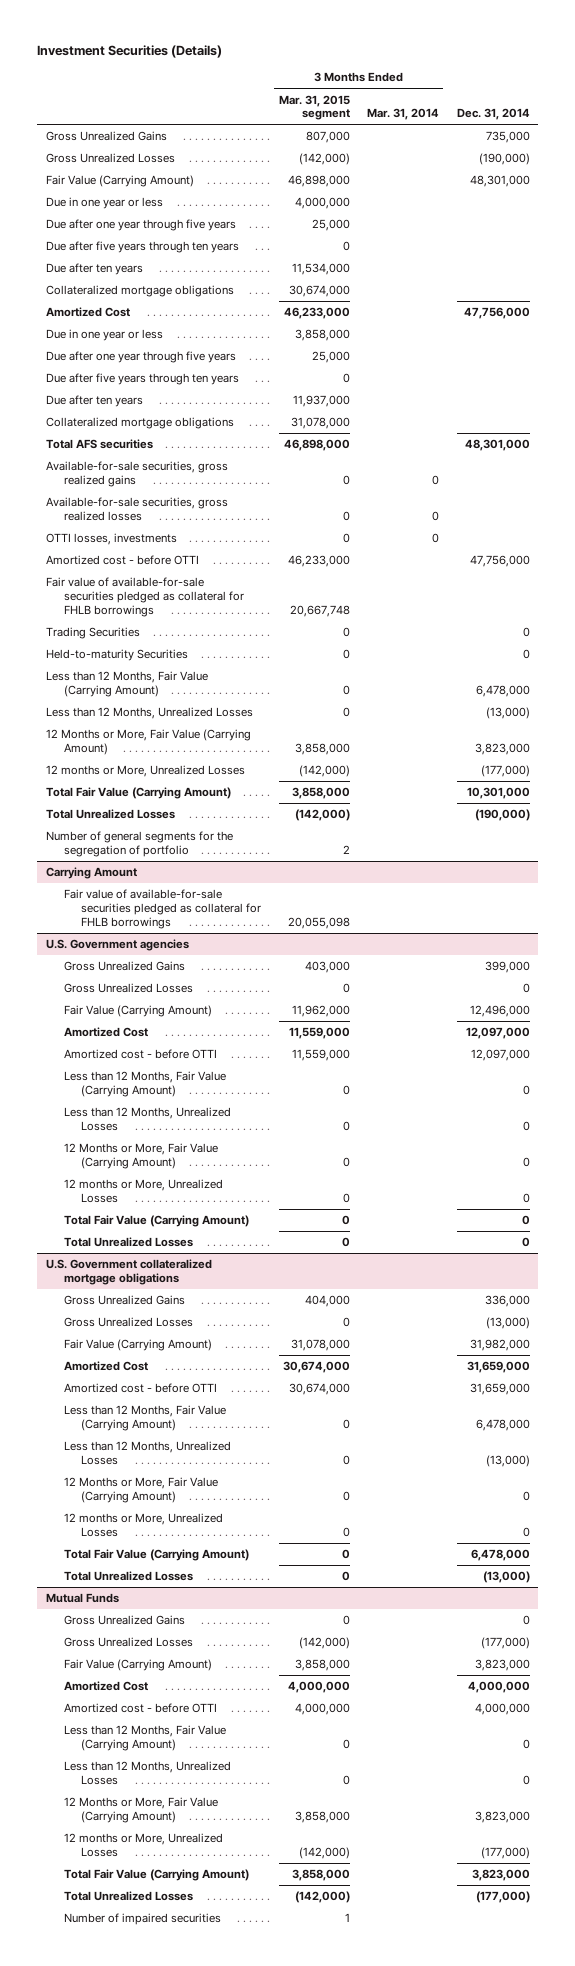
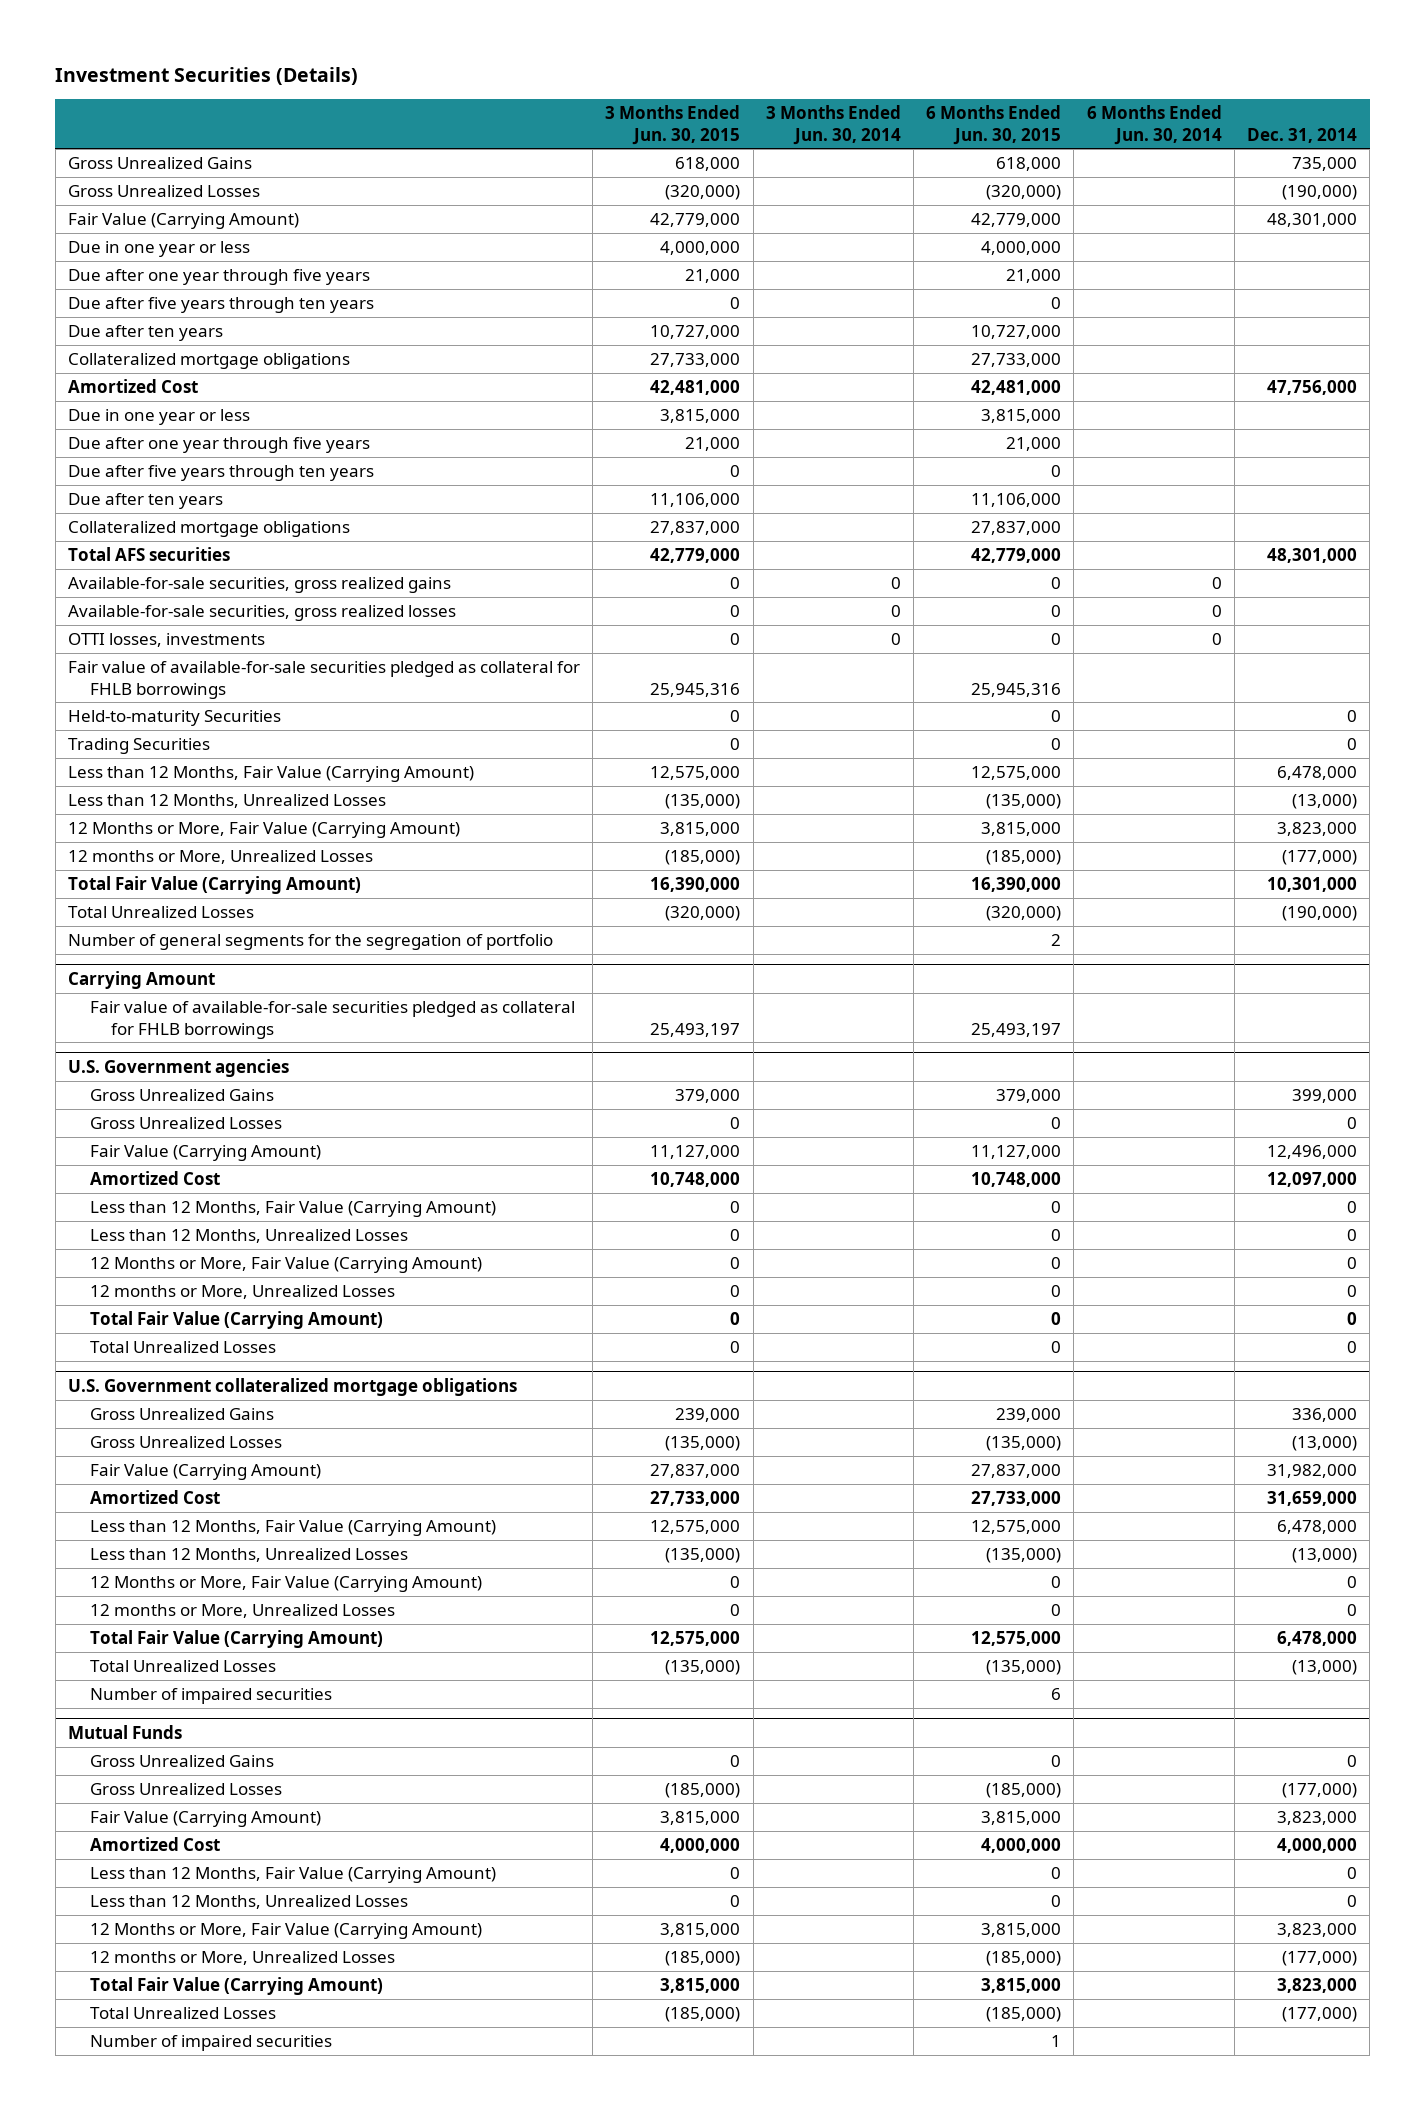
- | 3 Months Ended Mar. 31, 2015 segment | 3 Months Ended Mar. 31, 2014 | Dec. 31, 2014
+ | 3 Months Ended Jun. 30, 2015 | 3 Months Ended Jun. 30, 2014 | 6 Months Ended Jun. 30, 2015 | 6 Months Ended Jun. 30, 2014 | Dec. 31, 2014
- Amortized cost - before OTTI | 46,233,000 | | 47,756,000
moved down: Trading Securities | 0 | | 0 | | 0
@ U.S. Government agencies
- Amortized cost - before OTTI | 11,559,000 | | 12,097,000
@ U.S. Government collateralized mortgage obligations
- Amortized cost - before OTTI | 30,674,000 | | 31,659,000
+ Number of impaired securities | | | 6 | |
@ Mutual Funds
- Amortized cost - before OTTI | 4,000,000 | | 4,000,000

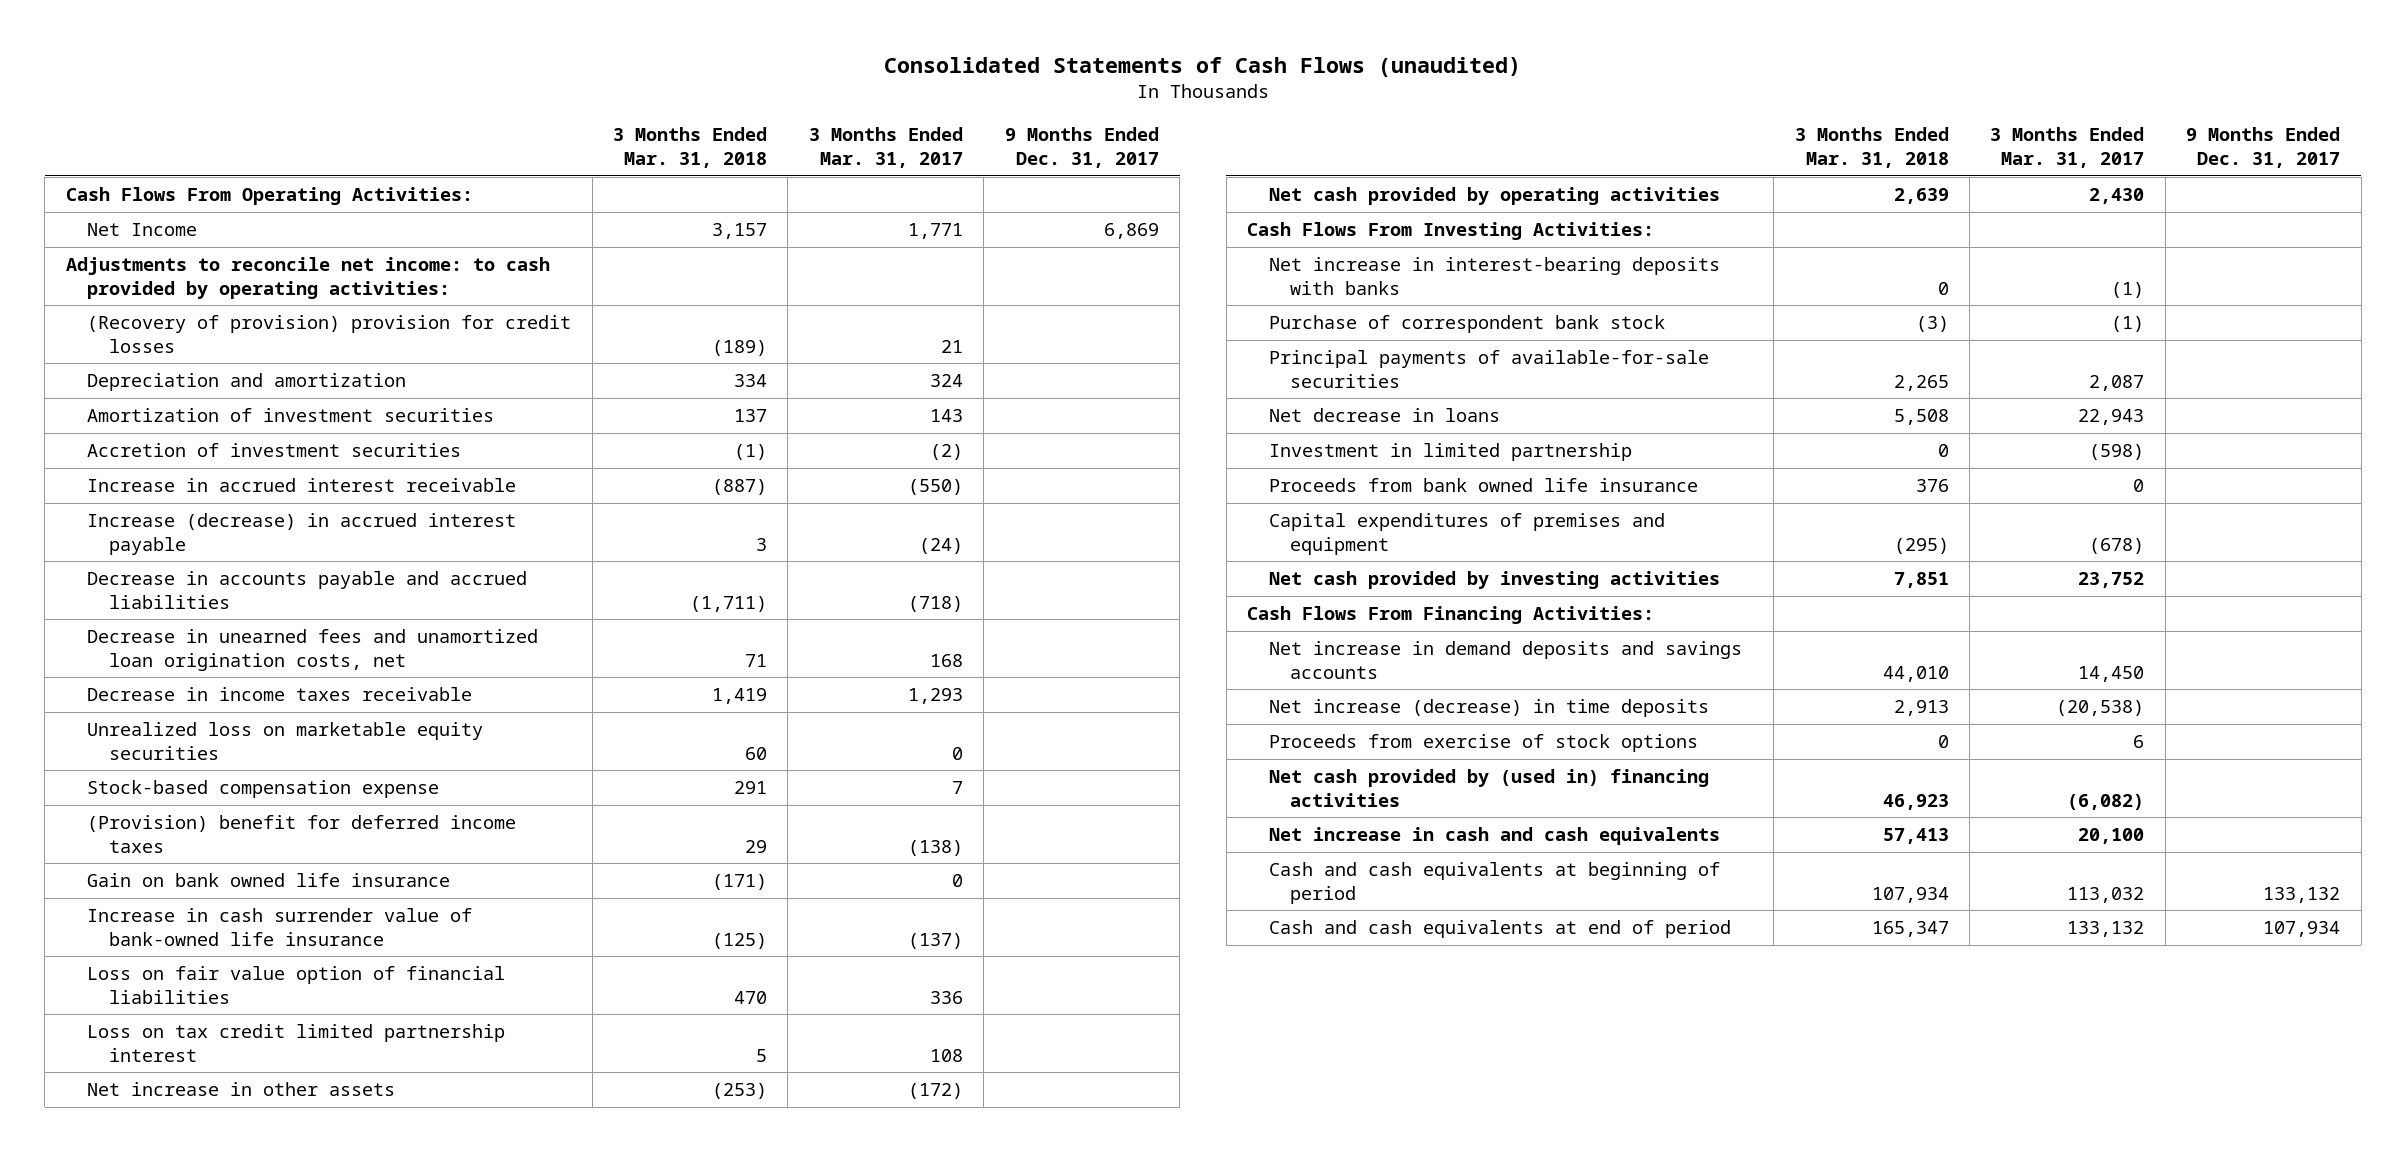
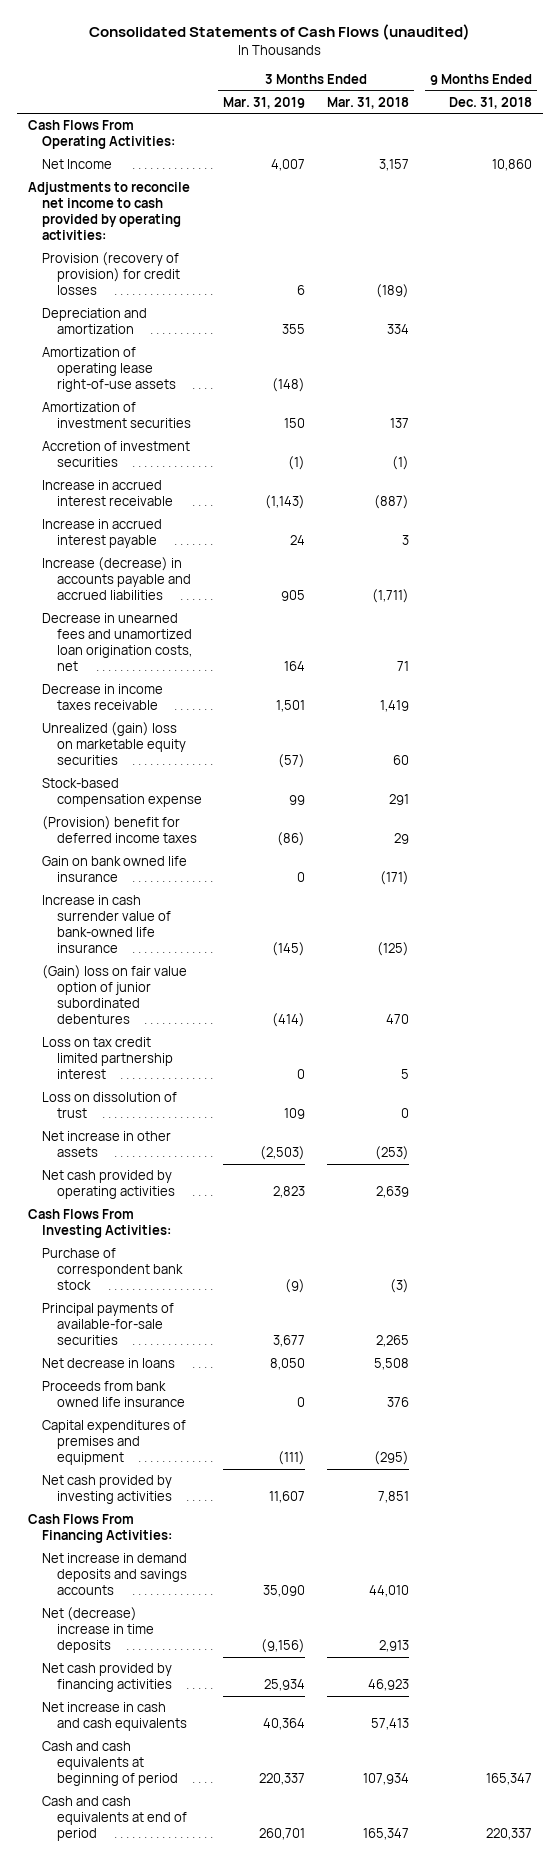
- | 3 Months Ended Mar. 31, 2018 | 3 Months Ended Mar. 31, 2017 | 9 Months Ended Dec. 31, 2017
+ | 3 Months Ended Mar. 31, 2019 | 3 Months Ended Mar. 31, 2018 | 9 Months Ended Dec. 31, 2018
- Adjustments to reconcile net income: to cash provided by operating activities:
- (Recovery of provision) provision for credit losses | (189) | 21 |
+ Adjustments to reconcile net income to cash provided by operating activities:
+ Provision (recovery of provision) for credit losses | 6 | (189) |
+ Amortization of operating lease right-of-use assets | (148) | |
- Increase (decrease) in accrued interest payable | 3 | (24) |
- Decrease in accounts payable and accrued liabilities | (1,711) | (718) |
+ Increase in accrued interest payable | 24 | 3 |
+ Increase (decrease) in accounts payable and accrued liabilities | 905 | (1,711) |
- Unrealized loss on marketable equity securities | 60 | 0 |
+ Unrealized (gain) loss on marketable equity securities | (57) | 60 |
- Loss on fair value option of financial liabilities | 470 | 336 |
+ (Gain) loss on fair value option of junior subordinated debentures | (414) | 470 |
+ Loss on dissolution of trust | 109 | 0 |
- Net increase in interest-bearing deposits with banks | 0 | (1) |
- Investment in limited partnership | 0 | (598) |
- Net increase (decrease) in time deposits | 2,913 | (20,538) |
- Proceeds from exercise of stock options | 0 | 6 |
- Net cash provided by (used in) financing activities | 46,923 | (6,082) |
+ Net (decrease) increase in time deposits | (9,156) | 2,913 |
+ Net cash provided by financing activities | 25,934 | 46,923 |

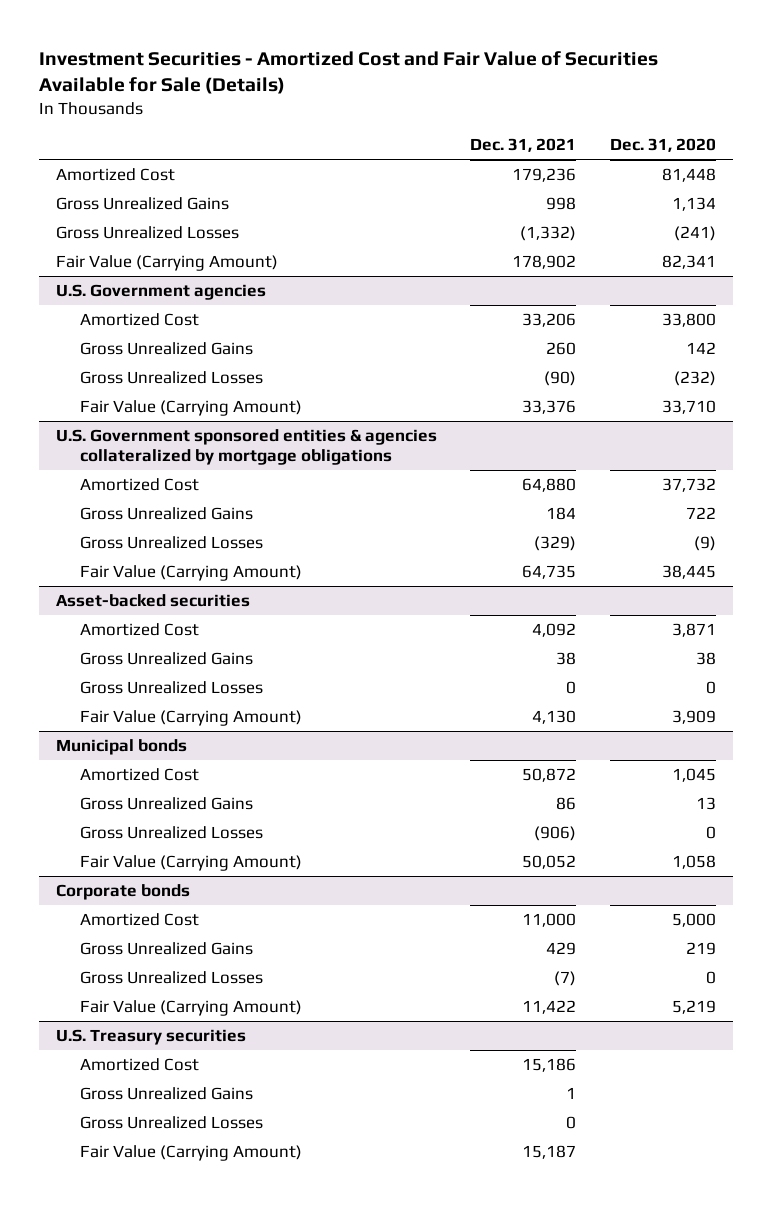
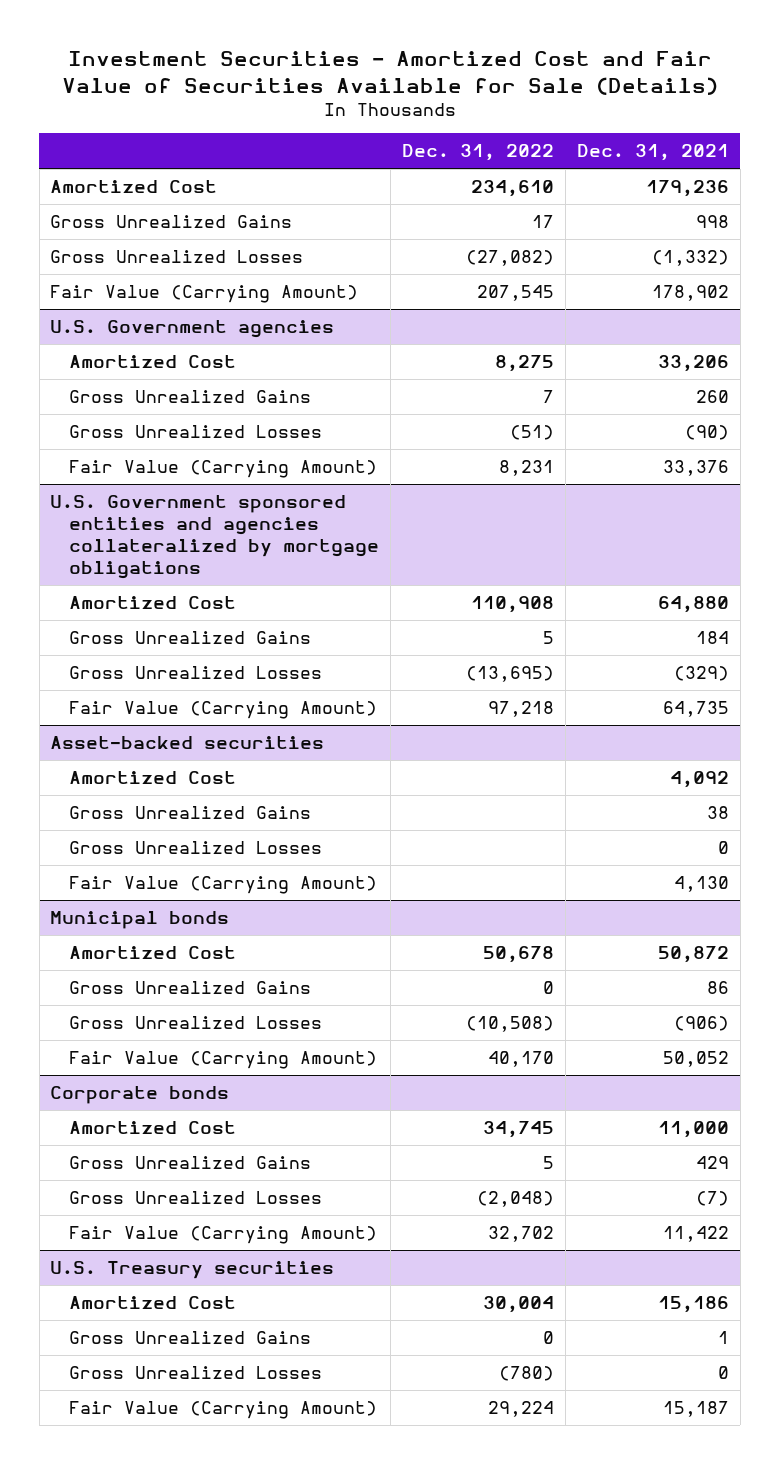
- | Dec. 31, 2021 | Dec. 31, 2020
+ | Dec. 31, 2022 | Dec. 31, 2021
- U.S. Government sponsored entities & agencies collateralized by mortgage obligations
+ U.S. Government sponsored entities and agencies collateralized by mortgage obligations

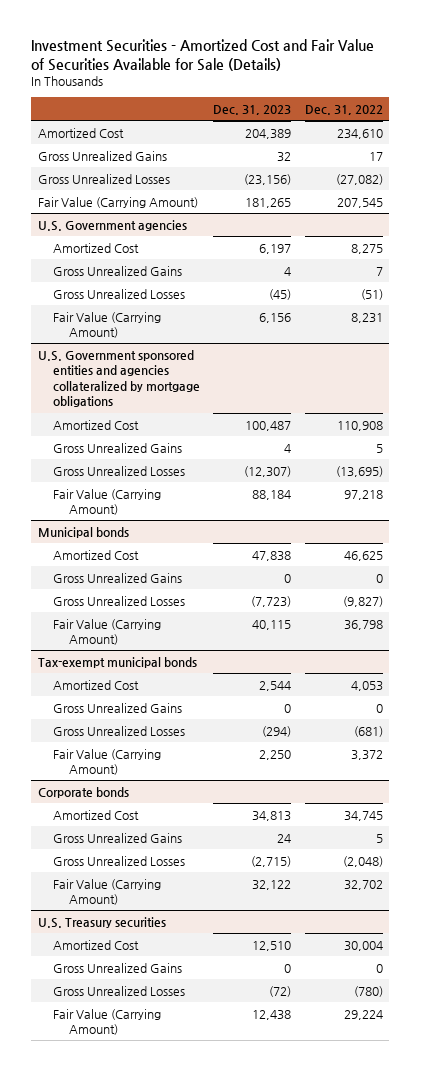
- | Dec. 31, 2022 | Dec. 31, 2021
+ | Dec. 31, 2023 | Dec. 31, 2022
- Asset-backed securities
- Amortized Cost | | 4,092
- Gross Unrealized Gains | | 38
- Gross Unrealized Losses | | 0
- Fair Value (Carrying Amount) | | 4,130
@ Municipal bonds
- Amortized Cost | 50,678 | 50,872
+ Amortized Cost | 47,838 | 46,625
- Gross Unrealized Losses | (10,508) | (906)
- Fair Value (Carrying Amount) | 40,170 | 50,052
+ Gross Unrealized Losses | (7,723) | (9,827)
+ Fair Value (Carrying Amount) | 40,115 | 36,798
+ Tax-exempt municipal bonds
+ Amortized Cost | 2,544 | 4,053
+ Gross Unrealized Gains | 0 | 0
+ Gross Unrealized Losses | (294) | (681)
+ Fair Value (Carrying Amount) | 2,250 | 3,372

